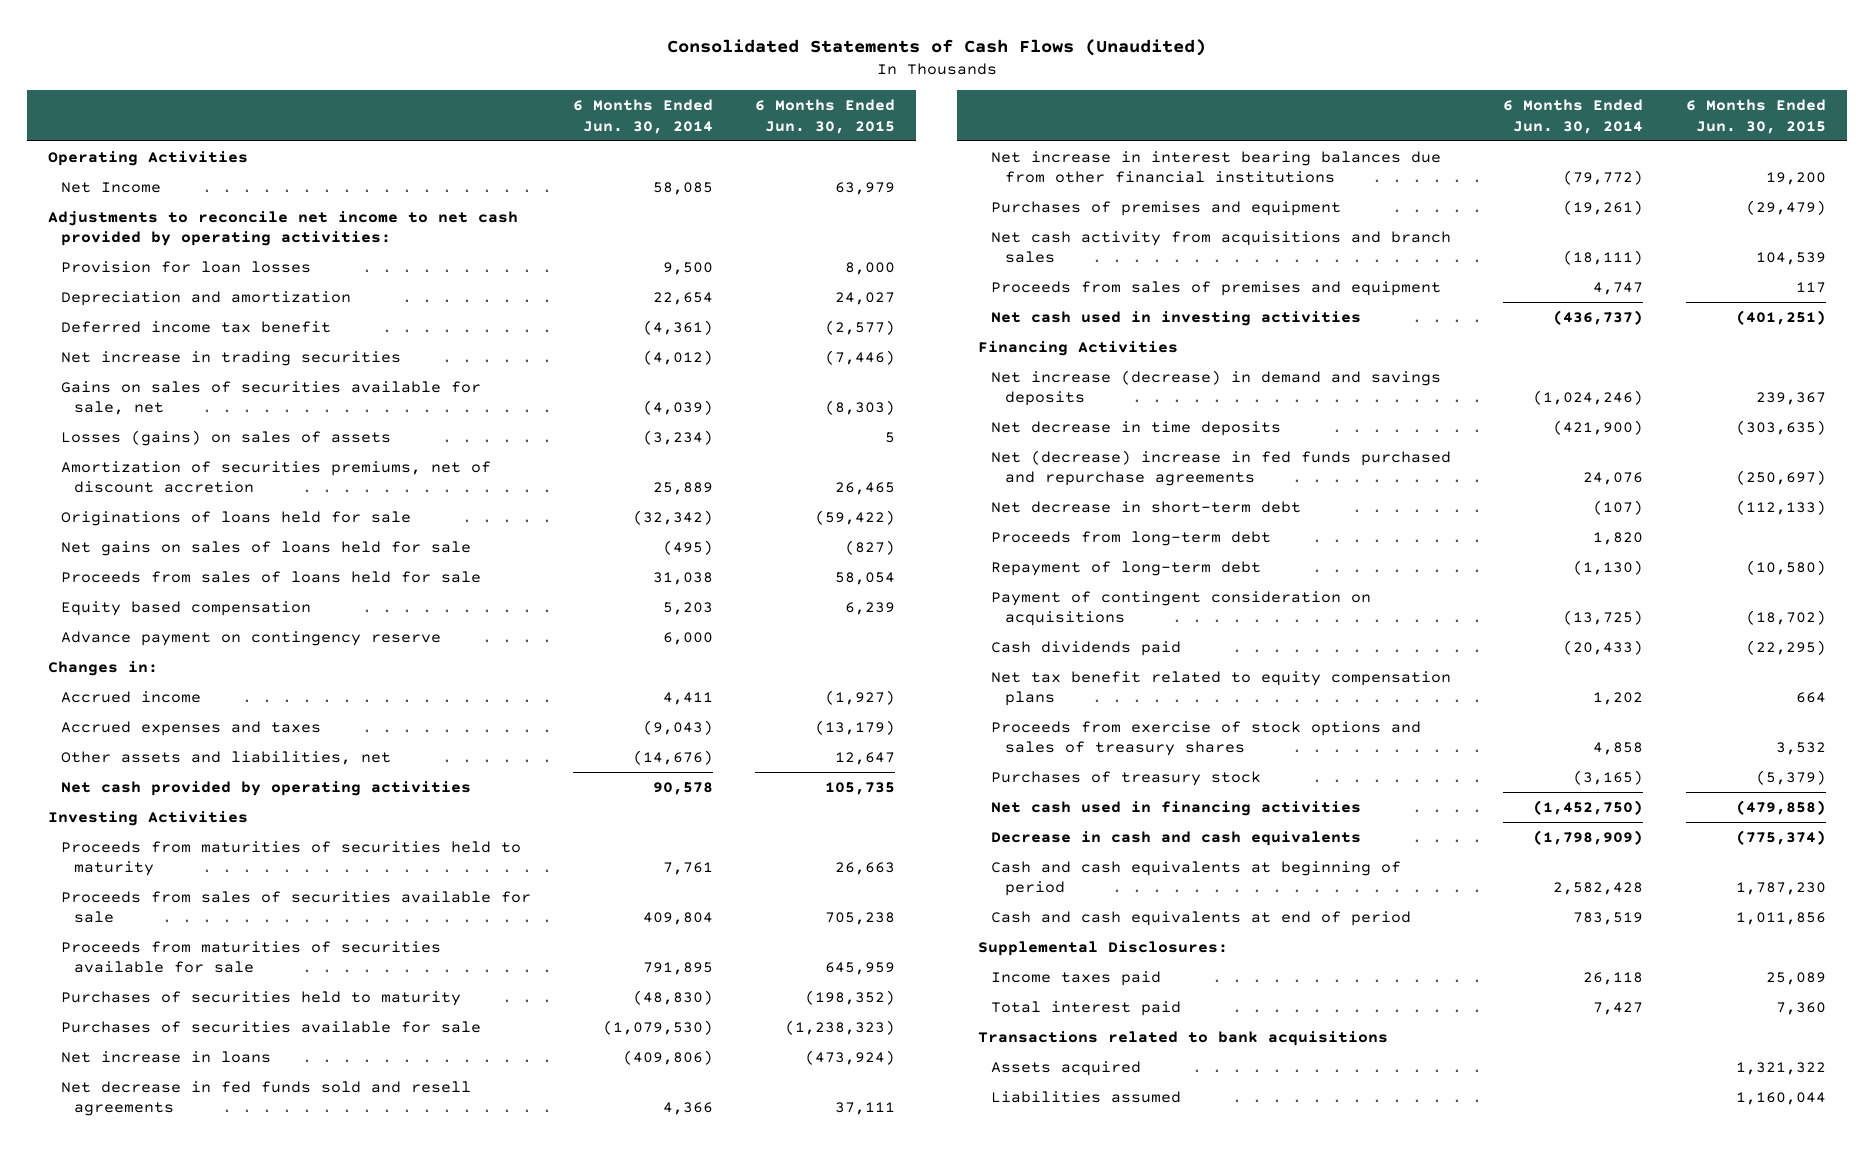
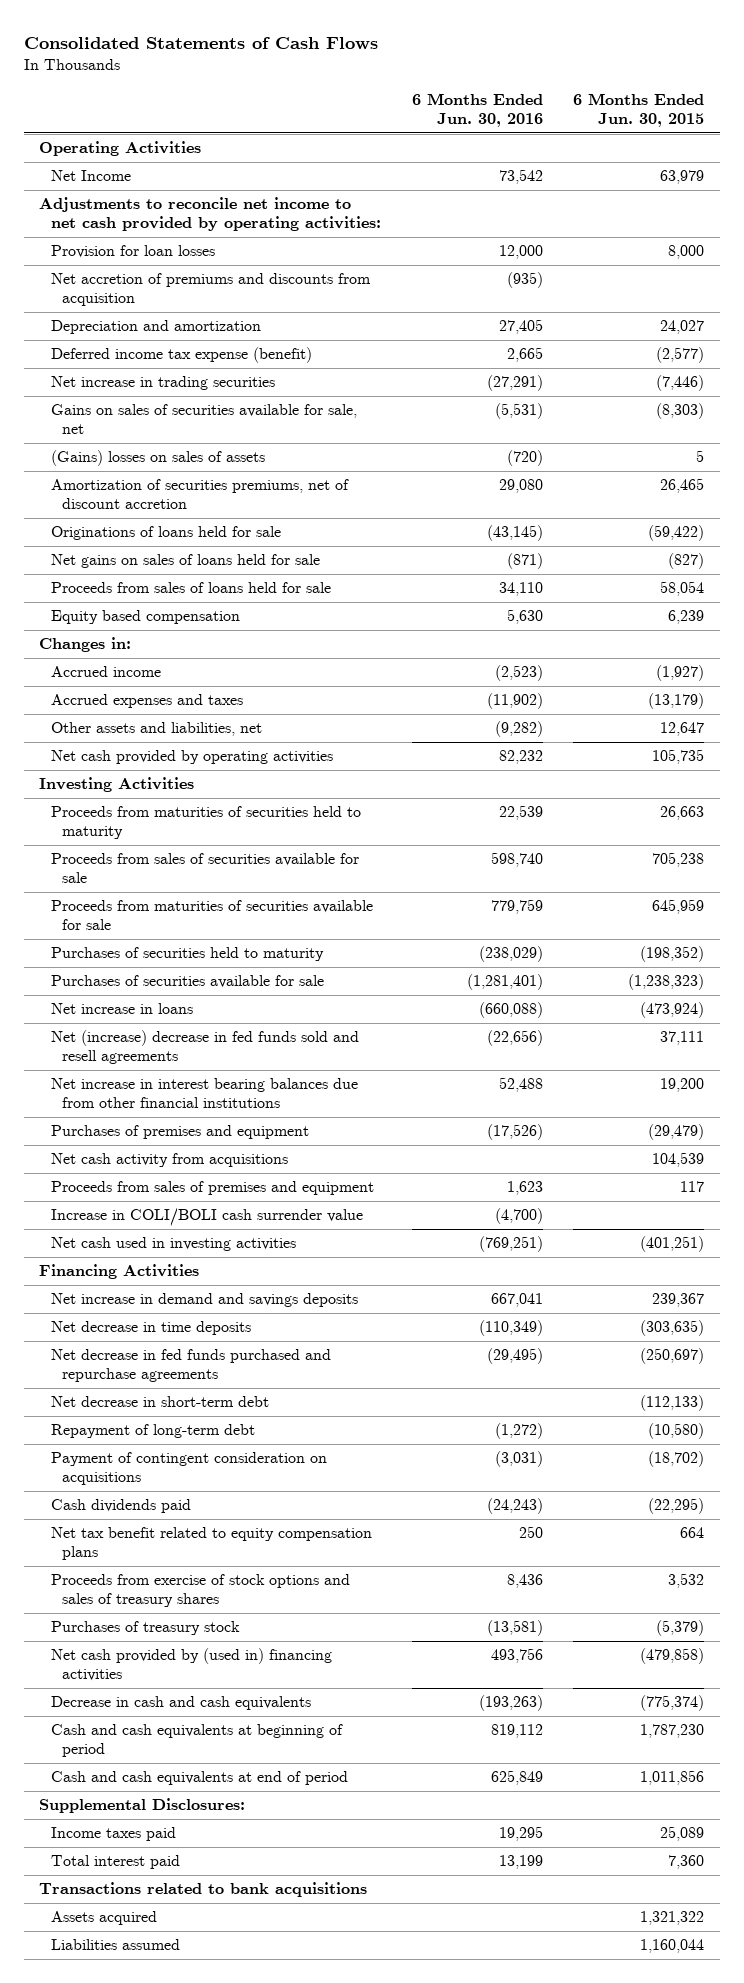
- Consolidated Statements of Cash Flows (Unaudited)
+ Consolidated Statements of Cash Flows
- | 6 Months Ended Jun. 30, 2014 | 6 Months Ended Jun. 30, 2015
+ | 6 Months Ended Jun. 30, 2016 | 6 Months Ended Jun. 30, 2015
+ Net accretion of premiums and discounts from acquisition | (935) |
- Deferred income tax benefit | (4,361) | (2,577)
+ Deferred income tax expense (benefit) | 2,665 | (2,577)
- Losses (gains) on sales of assets | (3,234) | 5
+ (Gains) losses on sales of assets | (720) | 5
- Advance payment on contingency reserve | 6,000 |
- Net decrease in fed funds sold and resell agreements | 4,366 | 37,111
+ Net (increase) decrease in fed funds sold and resell agreements | (22,656) | 37,111
- Net cash activity from acquisitions and branch sales | (18,111) | 104,539
+ Net cash activity from acquisitions | | 104,539
+ Increase in COLI/BOLI cash surrender value | (4,700) |
- Net increase (decrease) in demand and savings deposits | (1,024,246) | 239,367
+ Net increase in demand and savings deposits | 667,041 | 239,367
- Net (decrease) increase in fed funds purchased and repurchase agreements | 24,076 | (250,697)
+ Net decrease in fed funds purchased and repurchase agreements | (29,495) | (250,697)
- Proceeds from long-term debt | 1,820 |
- Net cash used in financing activities | (1,452,750) | (479,858)
+ Net cash provided by (used in) financing activities | 493,756 | (479,858)

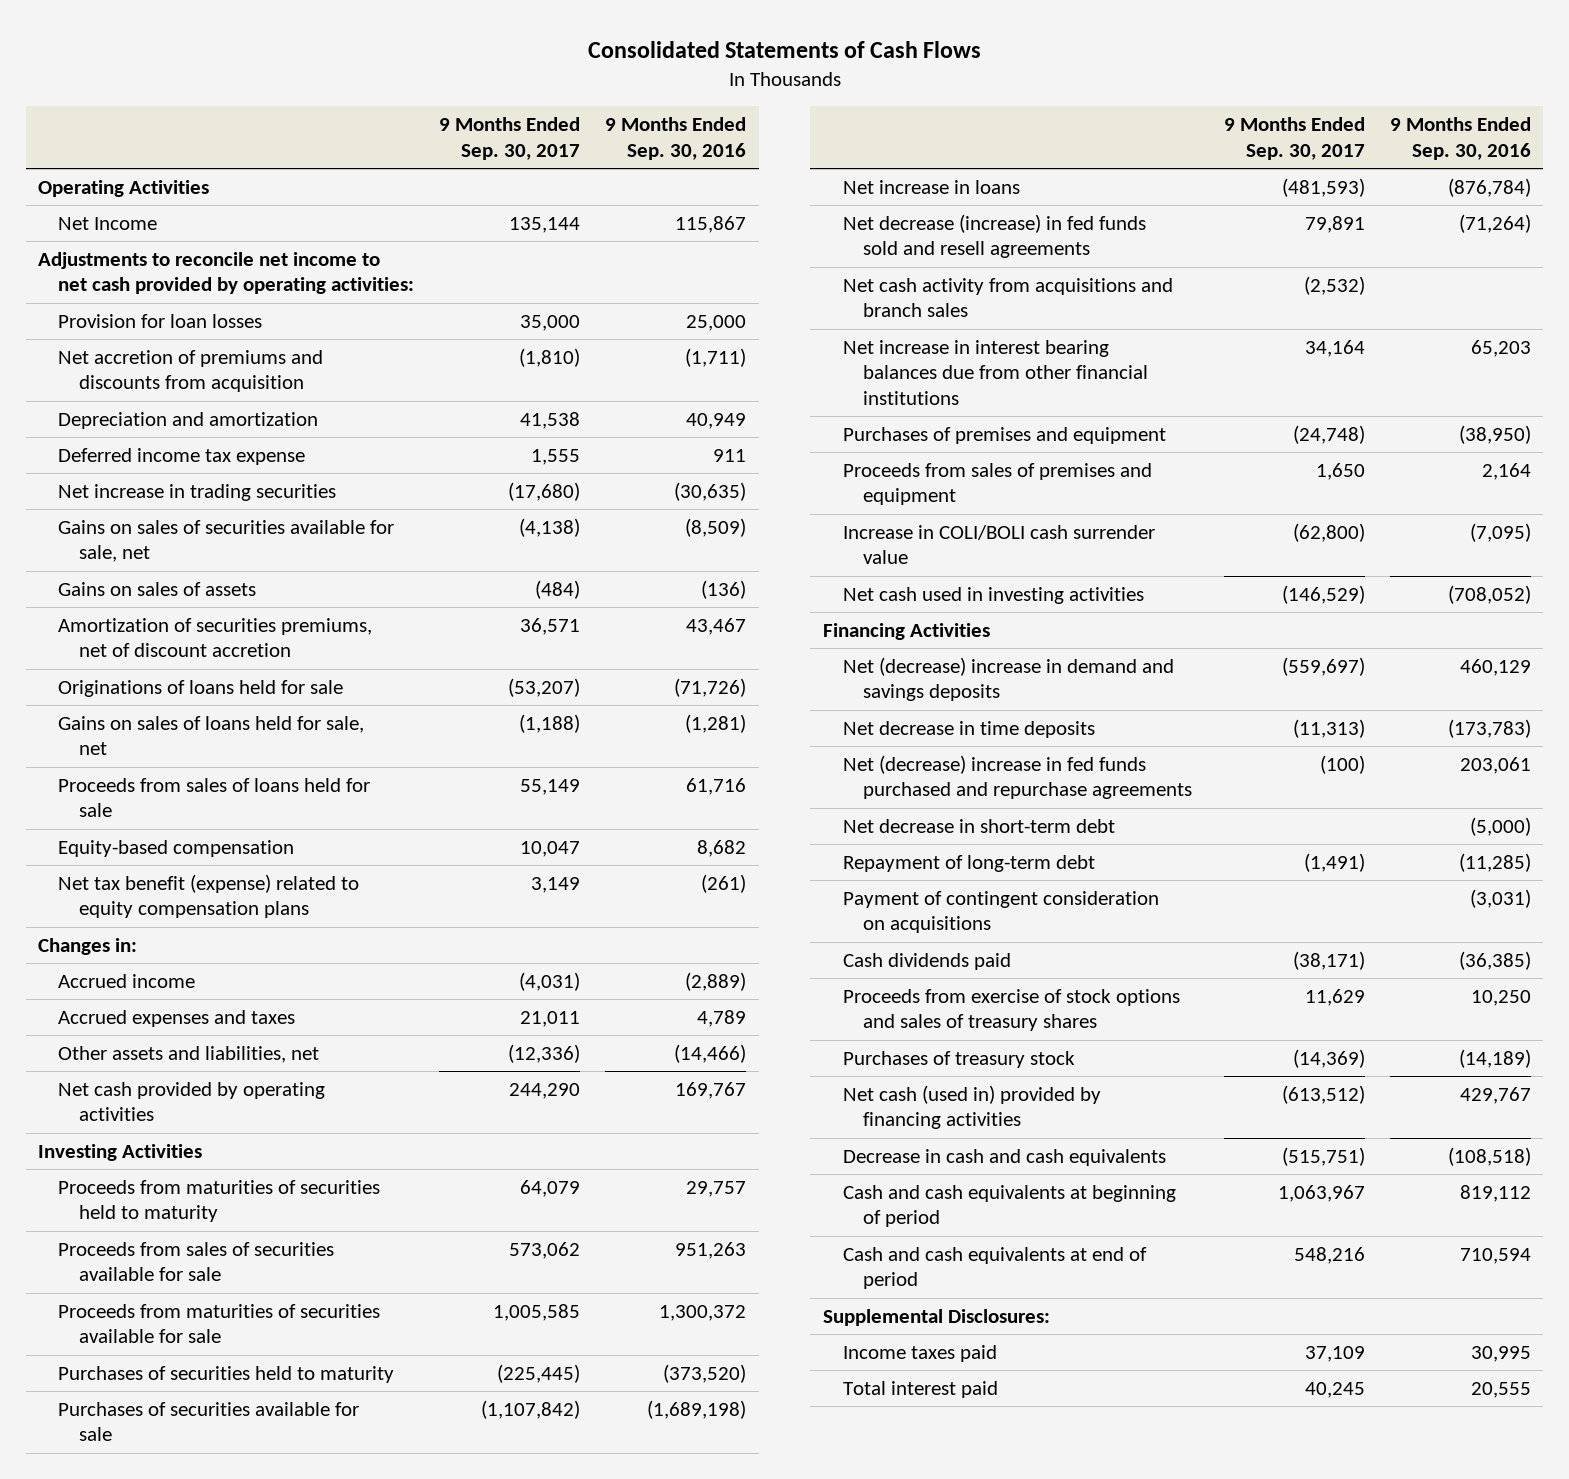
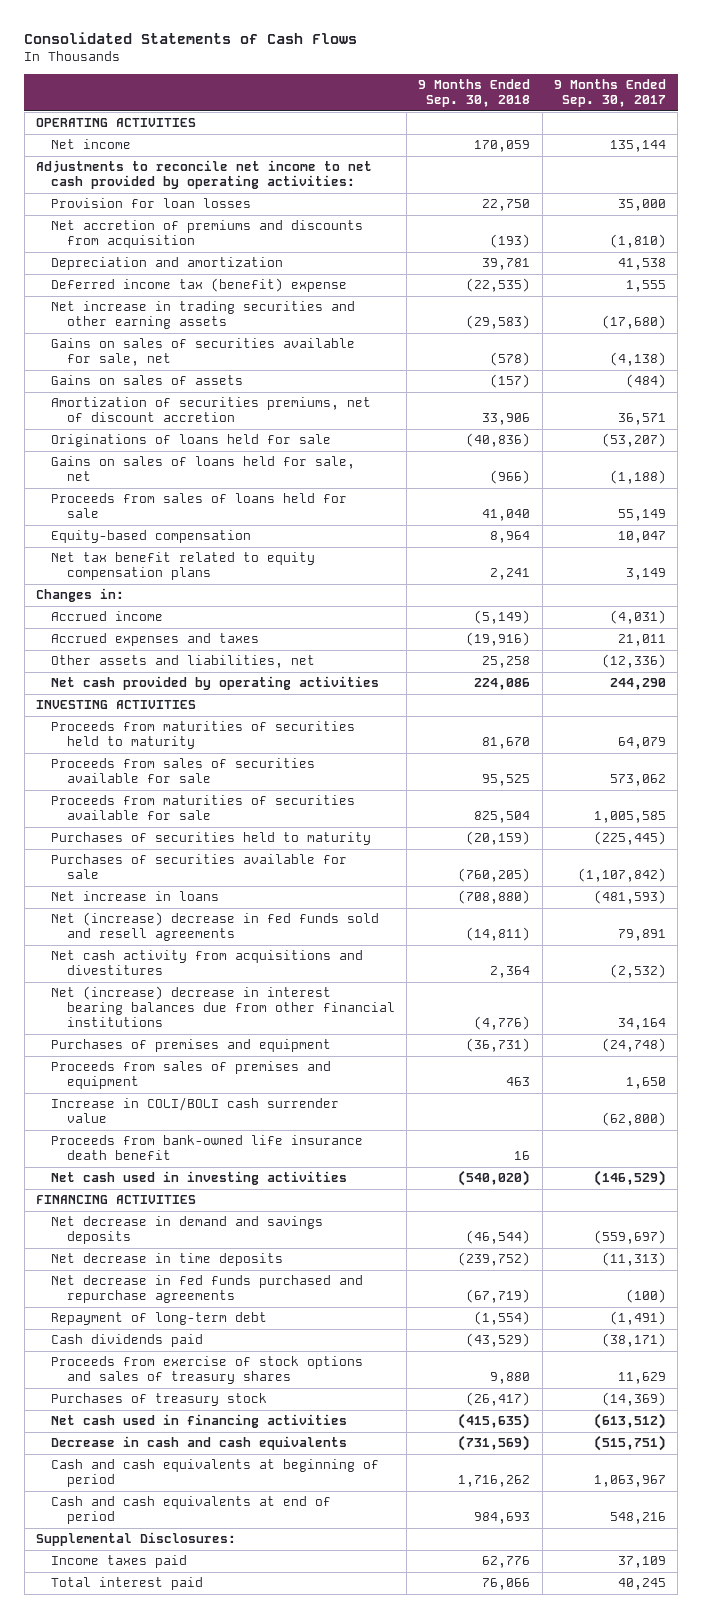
- | 9 Months Ended Sep. 30, 2017 | 9 Months Ended Sep. 30, 2016
+ | 9 Months Ended Sep. 30, 2018 | 9 Months Ended Sep. 30, 2017
- Operating Activities
- Net Income | 135,144 | 115,867
+ OPERATING ACTIVITIES
+ Net income | 170,059 | 135,144
- Deferred income tax expense | 1,555 | 911
- Net increase in trading securities | (17,680) | (30,635)
+ Deferred income tax (benefit) expense | (22,535) | 1,555
+ Net increase in trading securities and other earning assets | (29,583) | (17,680)
- Net tax benefit (expense) related to equity compensation plans | 3,149 | (261)
+ Net tax benefit related to equity compensation plans | 2,241 | 3,149
- Investing Activities
+ INVESTING ACTIVITIES
- Net decrease (increase) in fed funds sold and resell agreements | 79,891 | (71,264)
- Net cash activity from acquisitions and branch sales | (2,532) |
- Net increase in interest bearing balances due from other financial institutions | 34,164 | 65,203
+ Net (increase) decrease in fed funds sold and resell agreements | (14,811) | 79,891
+ Net cash activity from acquisitions and divestitures | 2,364 | (2,532)
+ Net (increase) decrease in interest bearing balances due from other financial institutions | (4,776) | 34,164
+ Proceeds from bank-owned life insurance death benefit | 16 |
- Financing Activities
- Net (decrease) increase in demand and savings deposits | (559,697) | 460,129
+ FINANCING ACTIVITIES
+ Net decrease in demand and savings deposits | (46,544) | (559,697)
- Net (decrease) increase in fed funds purchased and repurchase agreements | (100) | 203,061
- Net decrease in short-term debt | | (5,000)
+ Net decrease in fed funds purchased and repurchase agreements | (67,719) | (100)
- Payment of contingent consideration on acquisitions | | (3,031)
- Net cash (used in) provided by financing activities | (613,512) | 429,767
+ Net cash used in financing activities | (415,635) | (613,512)

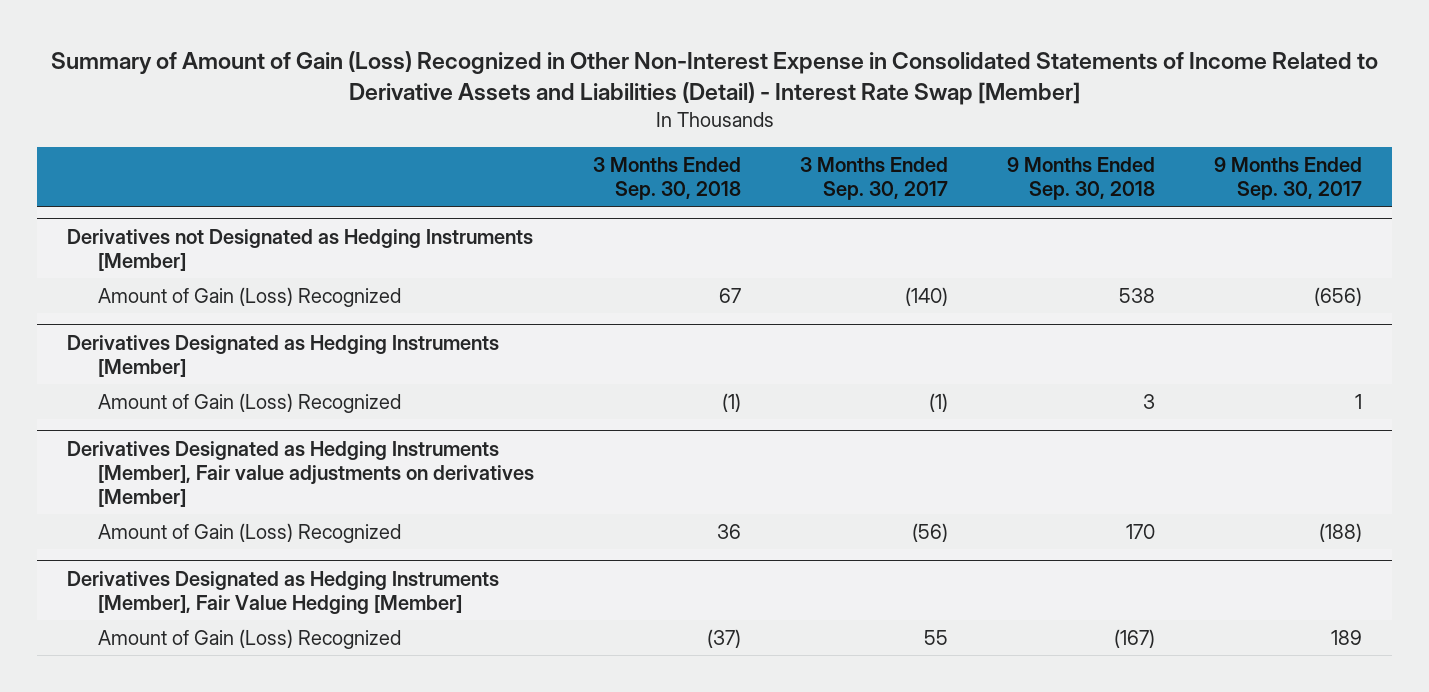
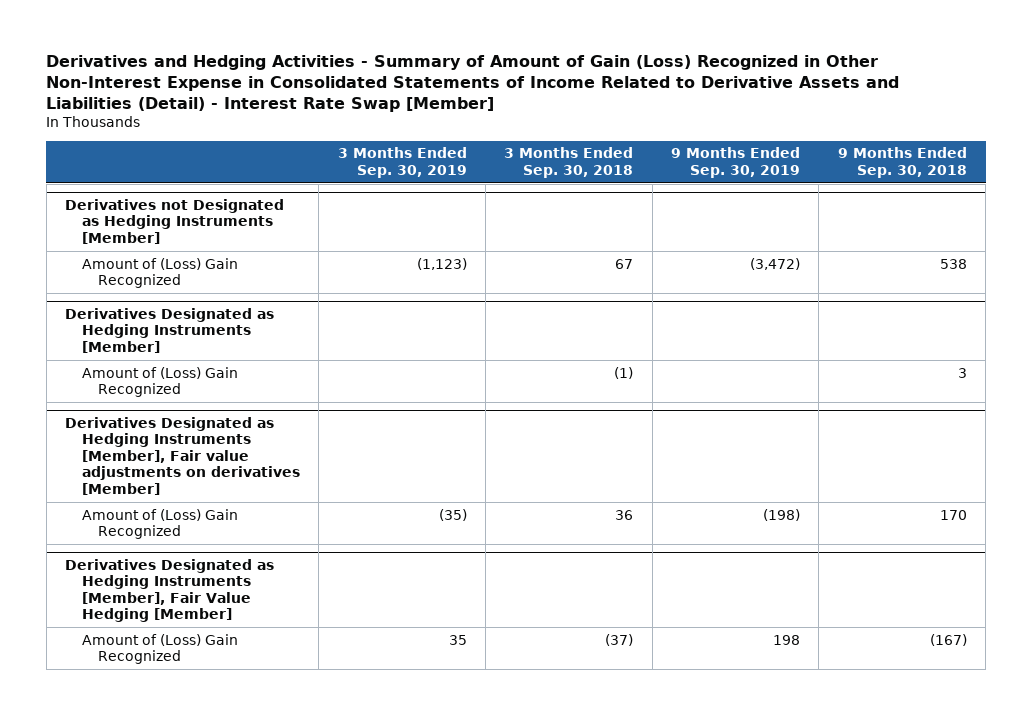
- Summary of Amount of Gain (Loss) Recognized in Other Non-Interest Expense in Consolidated Statements of Income Related to Derivative Assets and Liabilities (Detail) - Interest Rate Swap [Member]
+ Derivatives and Hedging Activities - Summary of Amount of Gain (Loss) Recognized in Other Non-Interest Expense in Consolidated Statements of Income Related to Derivative Assets and Liabilities (Detail) - Interest Rate Swap [Member]
- | 3 Months Ended Sep. 30, 2018 | 3 Months Ended Sep. 30, 2017 | 9 Months Ended Sep. 30, 2018 | 9 Months Ended Sep. 30, 2017
+ | 3 Months Ended Sep. 30, 2019 | 3 Months Ended Sep. 30, 2018 | 9 Months Ended Sep. 30, 2019 | 9 Months Ended Sep. 30, 2018
@ Derivatives not Designated as Hedging Instruments [Member]
- Amount of Gain (Loss) Recognized | 67 | (140) | 538 | (656)
+ Amount of (Loss) Gain Recognized | (1,123) | 67 | (3,472) | 538
@ Derivatives Designated as Hedging Instruments [Member]
- Amount of Gain (Loss) Recognized | (1) | (1) | 3 | 1
+ Amount of (Loss) Gain Recognized | | (1) | | 3
@ Derivatives Designated as Hedging Instruments [Member], Fair value adjustments on derivatives [Member]
- Amount of Gain (Loss) Recognized | 36 | (56) | 170 | (188)
+ Amount of (Loss) Gain Recognized | (35) | 36 | (198) | 170
@ Derivatives Designated as Hedging Instruments [Member], Fair Value Hedging [Member]
- Amount of Gain (Loss) Recognized | (37) | 55 | (167) | 189
+ Amount of (Loss) Gain Recognized | 35 | (37) | 198 | (167)

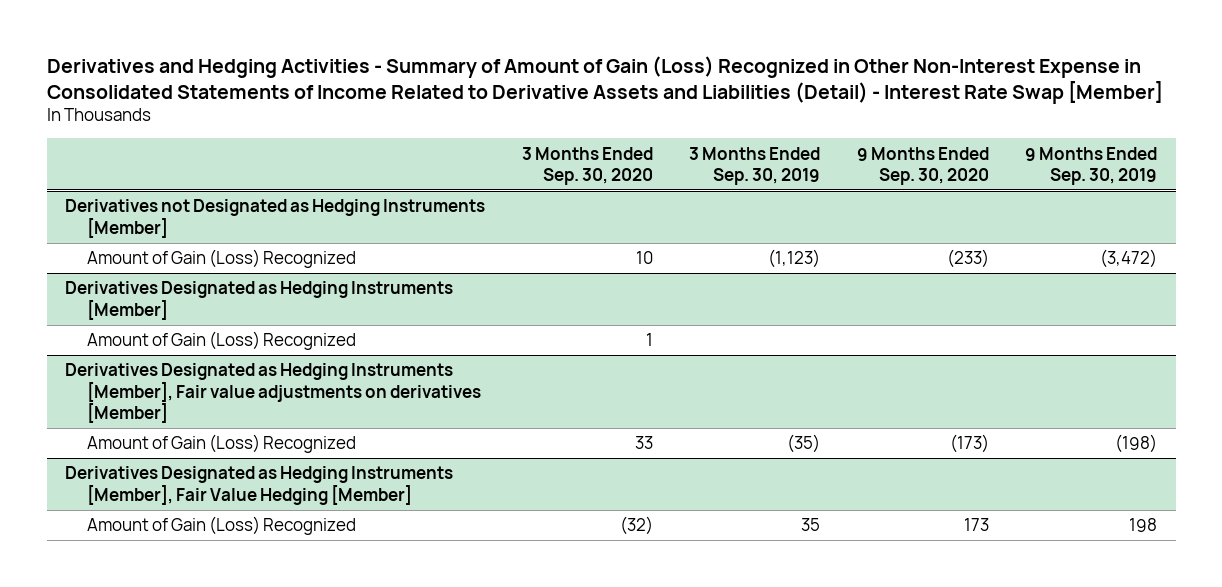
- | 3 Months Ended Sep. 30, 2019 | 3 Months Ended Sep. 30, 2018 | 9 Months Ended Sep. 30, 2019 | 9 Months Ended Sep. 30, 2018
+ | 3 Months Ended Sep. 30, 2020 | 3 Months Ended Sep. 30, 2019 | 9 Months Ended Sep. 30, 2020 | 9 Months Ended Sep. 30, 2019
@ Derivatives not Designated as Hedging Instruments [Member]
- Amount of (Loss) Gain Recognized | (1,123) | 67 | (3,472) | 538
+ Amount of Gain (Loss) Recognized | 10 | (1,123) | (233) | (3,472)
@ Derivatives Designated as Hedging Instruments [Member]
- Amount of (Loss) Gain Recognized | | (1) | | 3
+ Amount of Gain (Loss) Recognized | 1 | | |
@ Derivatives Designated as Hedging Instruments [Member], Fair value adjustments on derivatives [Member]
- Amount of (Loss) Gain Recognized | (35) | 36 | (198) | 170
+ Amount of Gain (Loss) Recognized | 33 | (35) | (173) | (198)
@ Derivatives Designated as Hedging Instruments [Member], Fair Value Hedging [Member]
- Amount of (Loss) Gain Recognized | 35 | (37) | 198 | (167)
+ Amount of Gain (Loss) Recognized | (32) | 35 | 173 | 198

